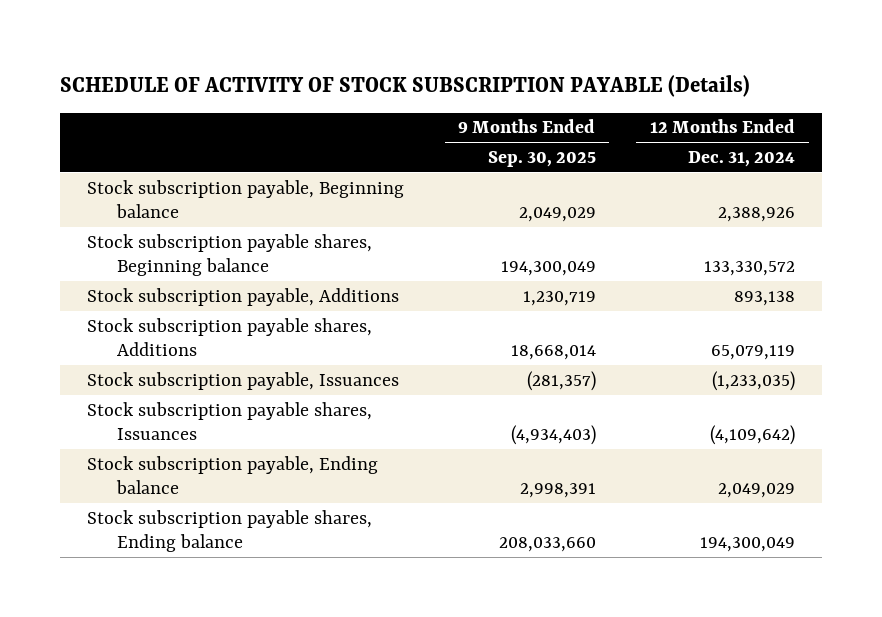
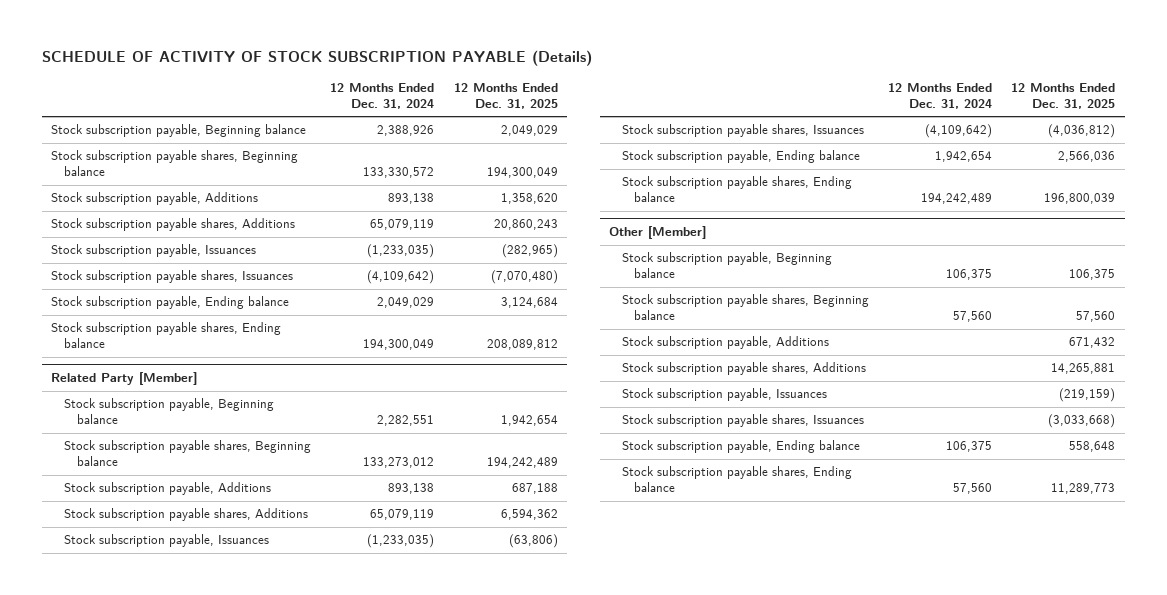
- | 9 Months Ended Sep. 30, 2025 | 12 Months Ended Dec. 31, 2024
+ | 12 Months Ended Dec. 31, 2024 | 12 Months Ended Dec. 31, 2025
+ Related Party [Member]
+ Stock subscription payable, Beginning balance | 2,282,551 | 1,942,654
+ Stock subscription payable shares, Beginning balance | 133,273,012 | 194,242,489
+ Stock subscription payable, Additions | 893,138 | 687,188
+ Stock subscription payable shares, Additions | 65,079,119 | 6,594,362
+ Stock subscription payable, Issuances | (1,233,035) | (63,806)
+ Stock subscription payable shares, Issuances | (4,109,642) | (4,036,812)
+ Stock subscription payable, Ending balance | 1,942,654 | 2,566,036
+ Stock subscription payable shares, Ending balance | 194,242,489 | 196,800,039
+ Other [Member]
+ Stock subscription payable, Beginning balance | 106,375 | 106,375
+ Stock subscription payable shares, Beginning balance | 57,560 | 57,560
+ Stock subscription payable, Additions | | 671,432
+ Stock subscription payable shares, Additions | | 14,265,881
+ Stock subscription payable, Issuances | | (219,159)
+ Stock subscription payable shares, Issuances | | (3,033,668)
+ Stock subscription payable, Ending balance | 106,375 | 558,648
+ Stock subscription payable shares, Ending balance | 57,560 | 11,289,773

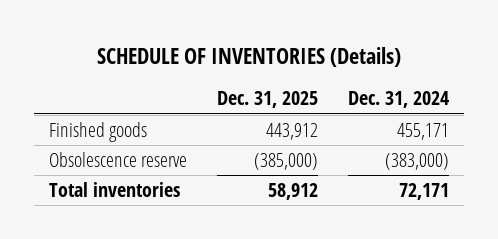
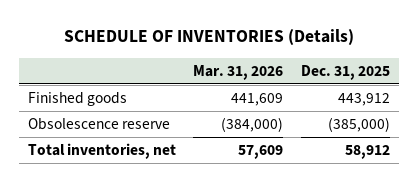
- | Dec. 31, 2025 | Dec. 31, 2024
+ | Mar. 31, 2026 | Dec. 31, 2025
- Total inventories | 58,912 | 72,171
+ Total inventories, net | 57,609 | 58,912

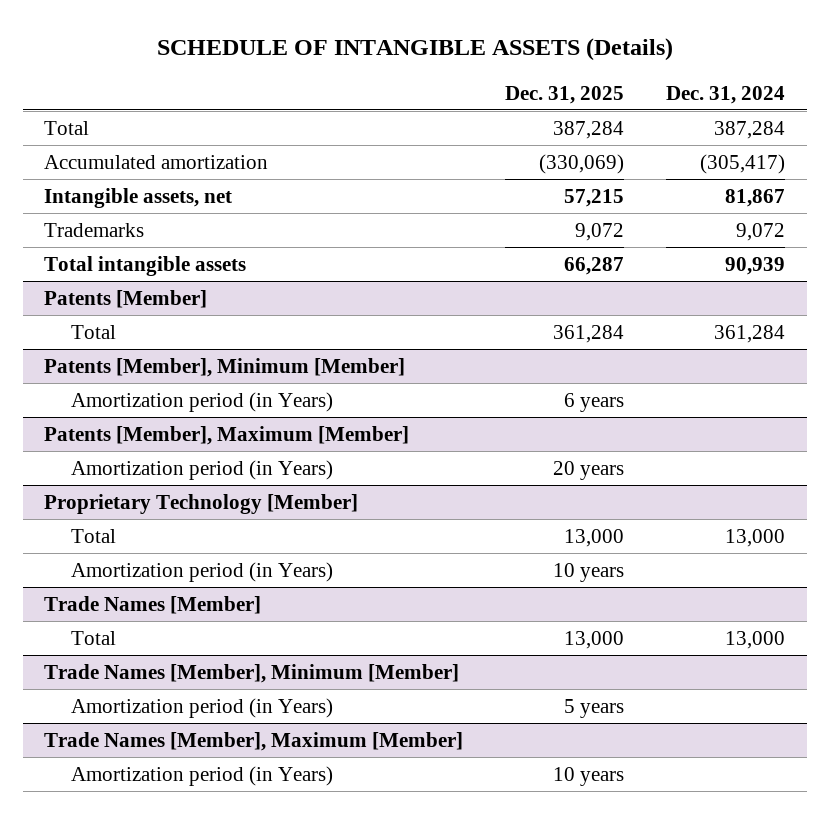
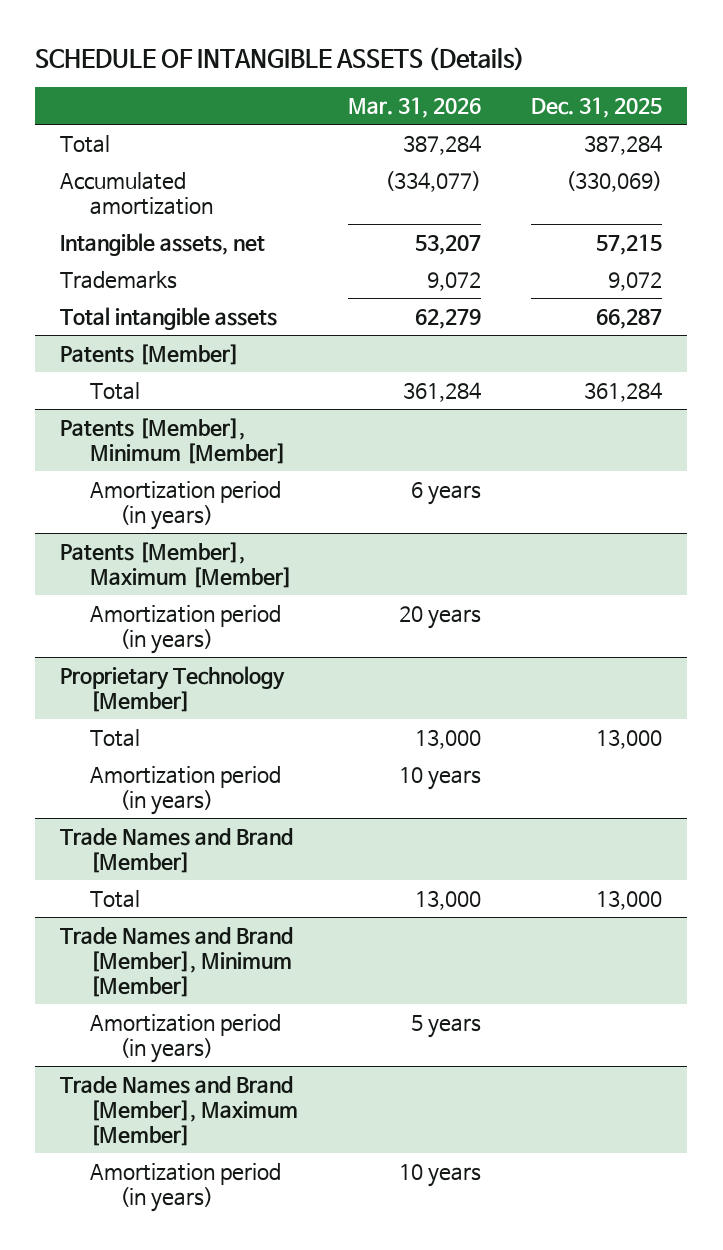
- | Dec. 31, 2025 | Dec. 31, 2024
+ | Mar. 31, 2026 | Dec. 31, 2025
@ Patents [Member], Minimum [Member]
- Amortization period (in Years) | 6 years |
+ Amortization period (in years) | 6 years |
@ Patents [Member], Maximum [Member]
- Amortization period (in Years) | 20 years |
+ Amortization period (in years) | 20 years |
@ Proprietary Technology [Member]
- Amortization period (in Years) | 10 years |
- Trade Names [Member]
@ Proprietary Technology [Member]
+ Amortization period (in years) | 10 years |
+ Trade Names and Brand [Member]
- Trade Names [Member], Minimum [Member]
- Amortization period (in Years) | 5 years |
- Trade Names [Member], Maximum [Member]
- Amortization period (in Years) | 10 years |
+ Trade Names and Brand [Member], Minimum [Member]
+ Amortization period (in years) | 5 years |
+ Trade Names and Brand [Member], Maximum [Member]
+ Amortization period (in years) | 10 years |

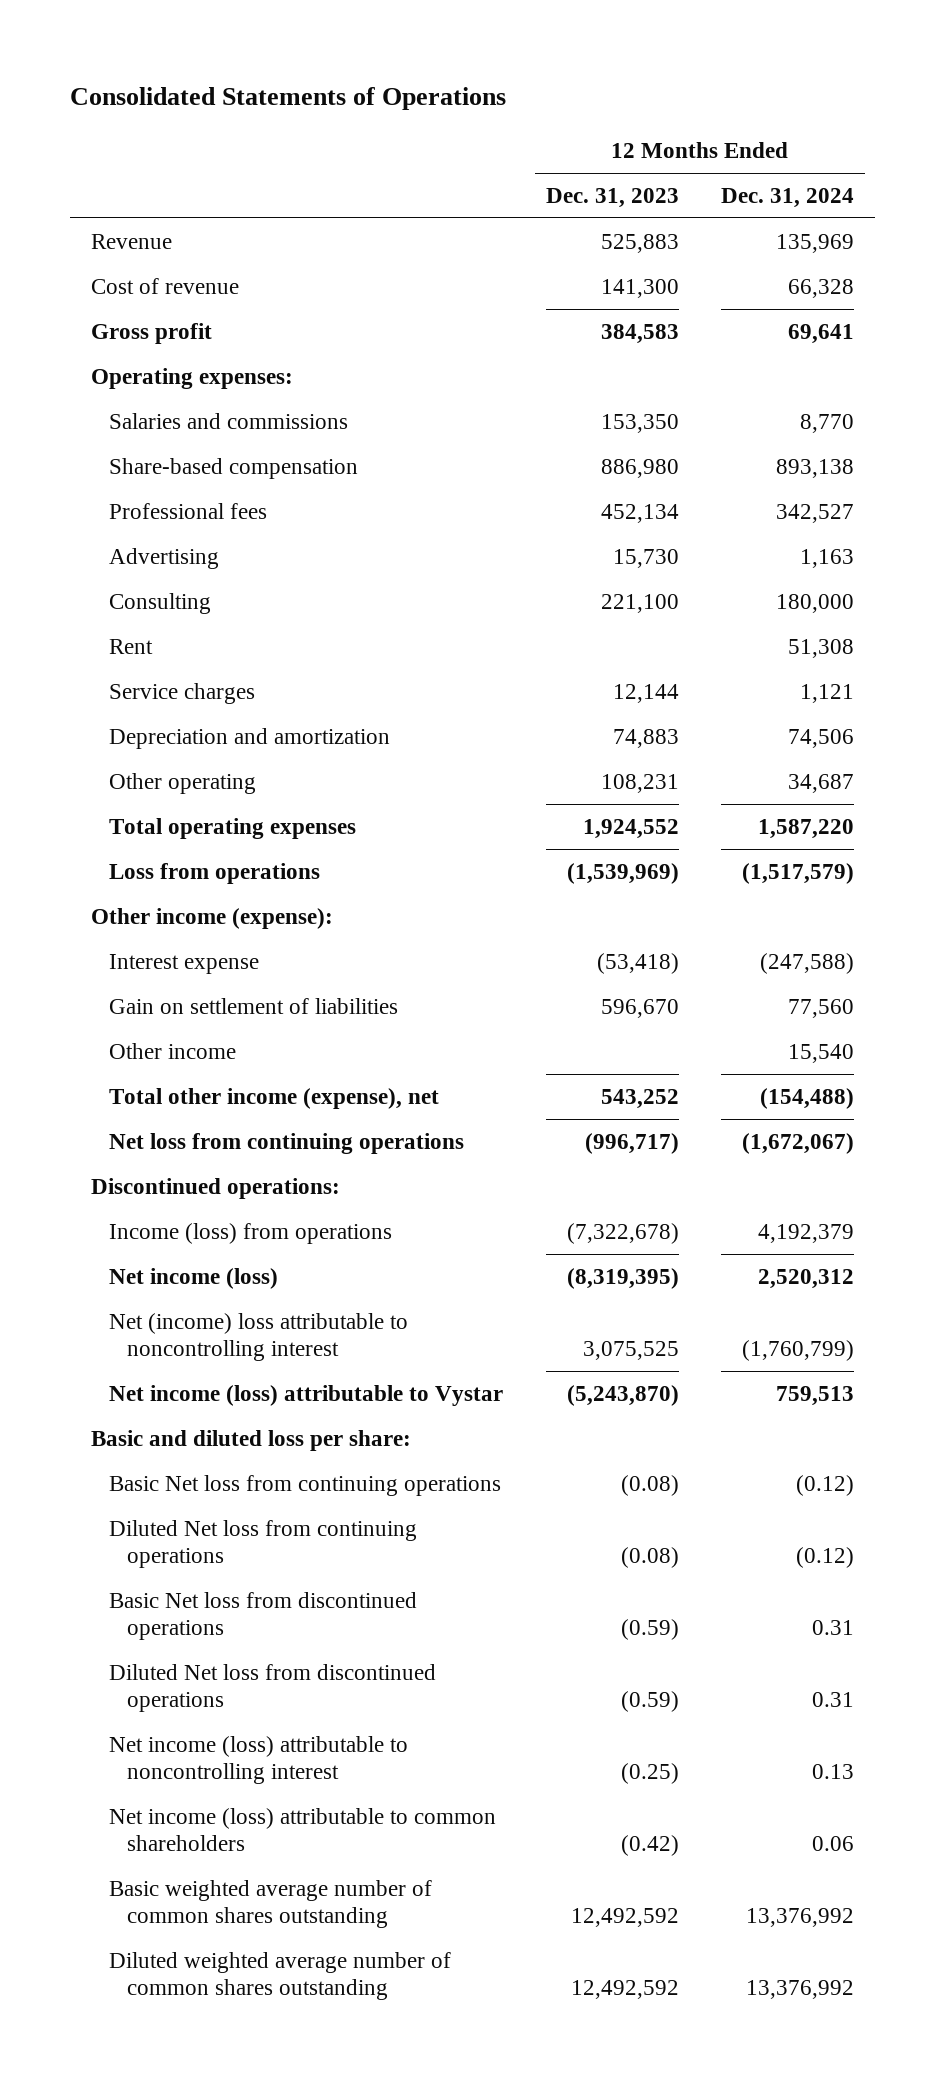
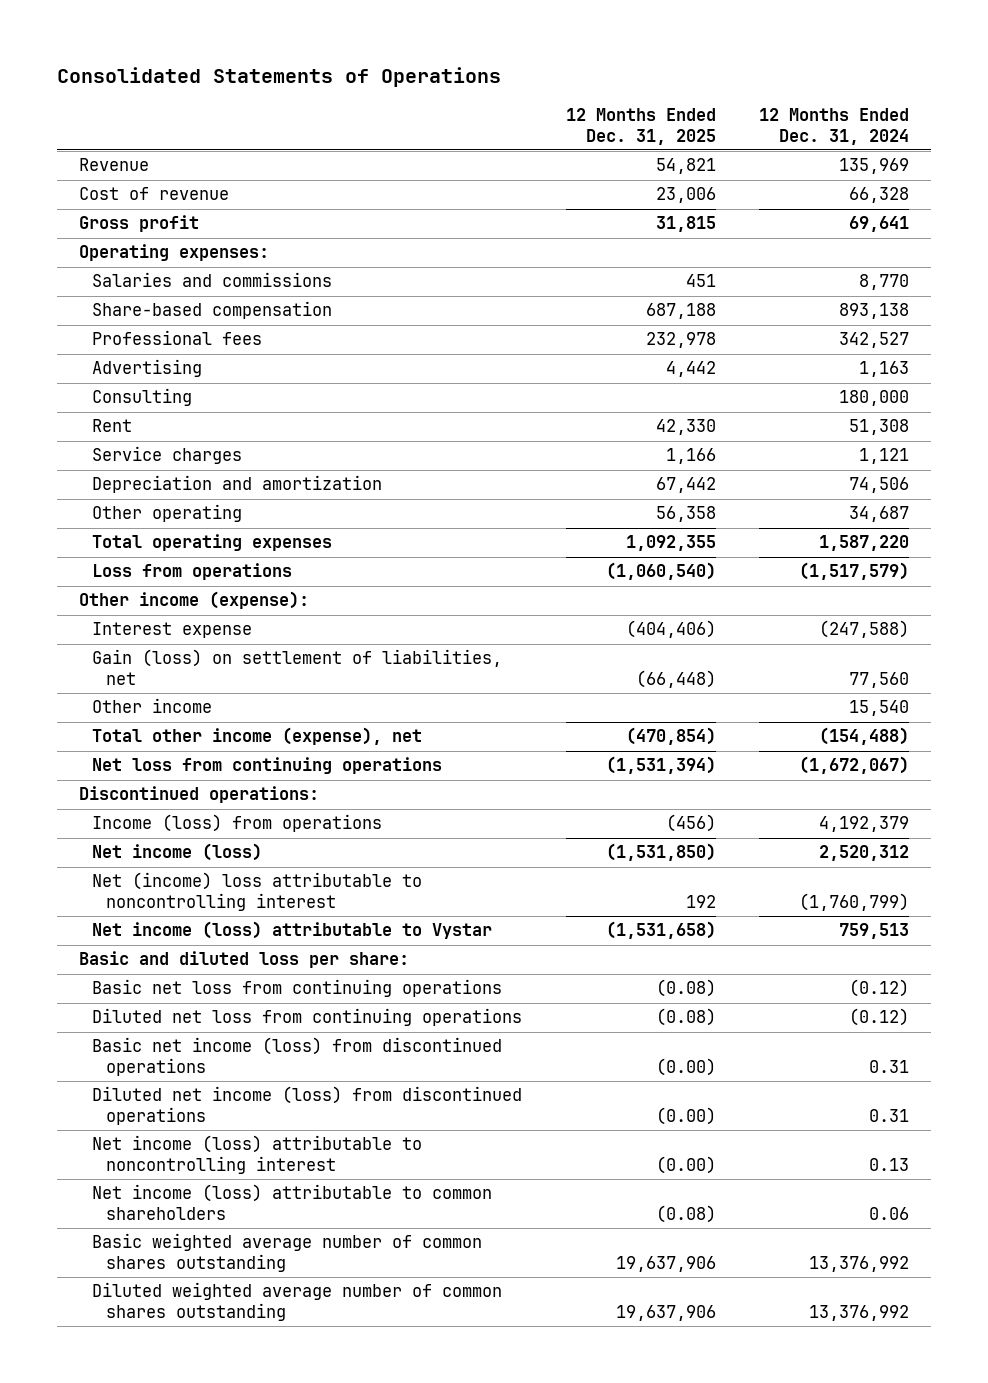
- | 12 Months Ended Dec. 31, 2023 | 12 Months Ended Dec. 31, 2024
+ | 12 Months Ended Dec. 31, 2025 | 12 Months Ended Dec. 31, 2024
- Gain on settlement of liabilities | 596,670 | 77,560
+ Gain (loss) on settlement of liabilities, net | (66,448) | 77,560
- Basic Net loss from continuing operations | (0.08) | (0.12)
- Diluted Net loss from continuing operations | (0.08) | (0.12)
- Basic Net loss from discontinued operations | (0.59) | 0.31
- Diluted Net loss from discontinued operations | (0.59) | 0.31
+ Basic net loss from continuing operations | (0.08) | (0.12)
+ Diluted net loss from continuing operations | (0.08) | (0.12)
+ Basic net income (loss) from discontinued operations | (0.00) | 0.31
+ Diluted net income (loss) from discontinued operations | (0.00) | 0.31

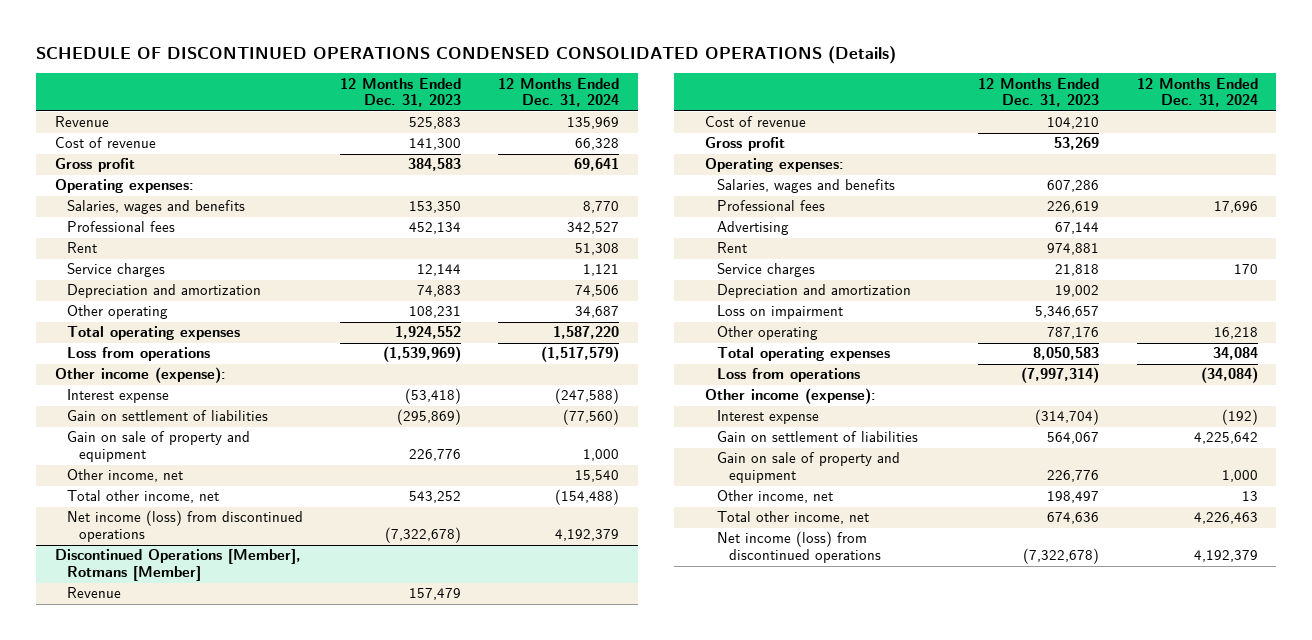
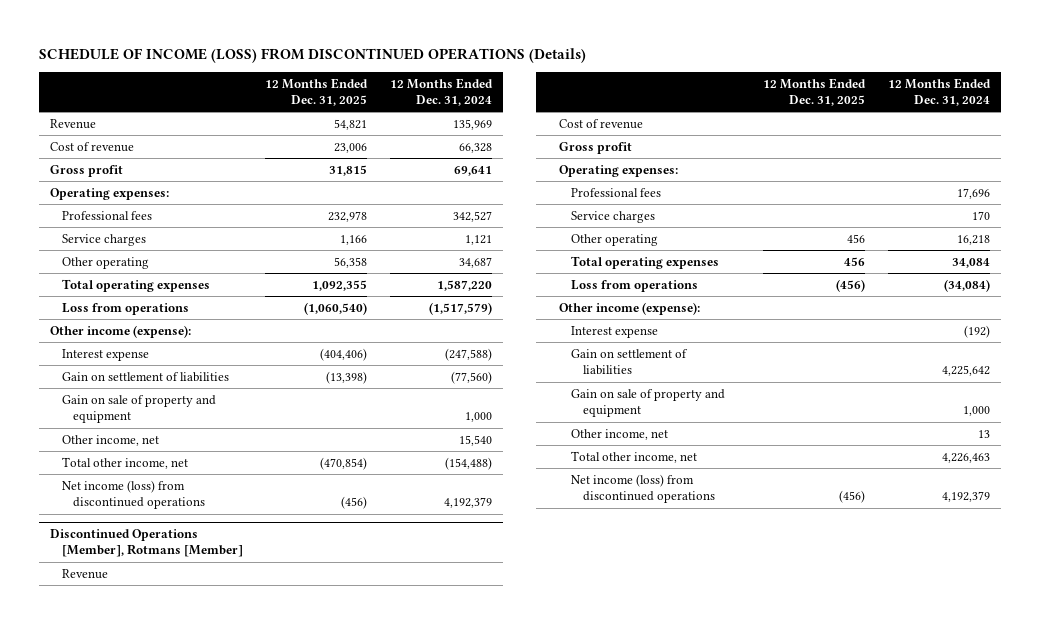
- SCHEDULE OF DISCONTINUED OPERATIONS CONDENSED CONSOLIDATED OPERATIONS (Details)
+ SCHEDULE OF INCOME (LOSS) FROM DISCONTINUED OPERATIONS (Details)
- | 12 Months Ended Dec. 31, 2023 | 12 Months Ended Dec. 31, 2024
+ | 12 Months Ended Dec. 31, 2025 | 12 Months Ended Dec. 31, 2024
- Salaries, wages and benefits | 153,350 | 8,770
- Rent | | 51,308
- Depreciation and amortization | 74,883 | 74,506
@ Discontinued Operations [Member], Rotmans [Member]
- Salaries, wages and benefits | 607,286 |
- Advertising | 67,144 |
- Rent | 974,881 |
- Depreciation and amortization | 19,002 |
- Loss on impairment | 5,346,657 |

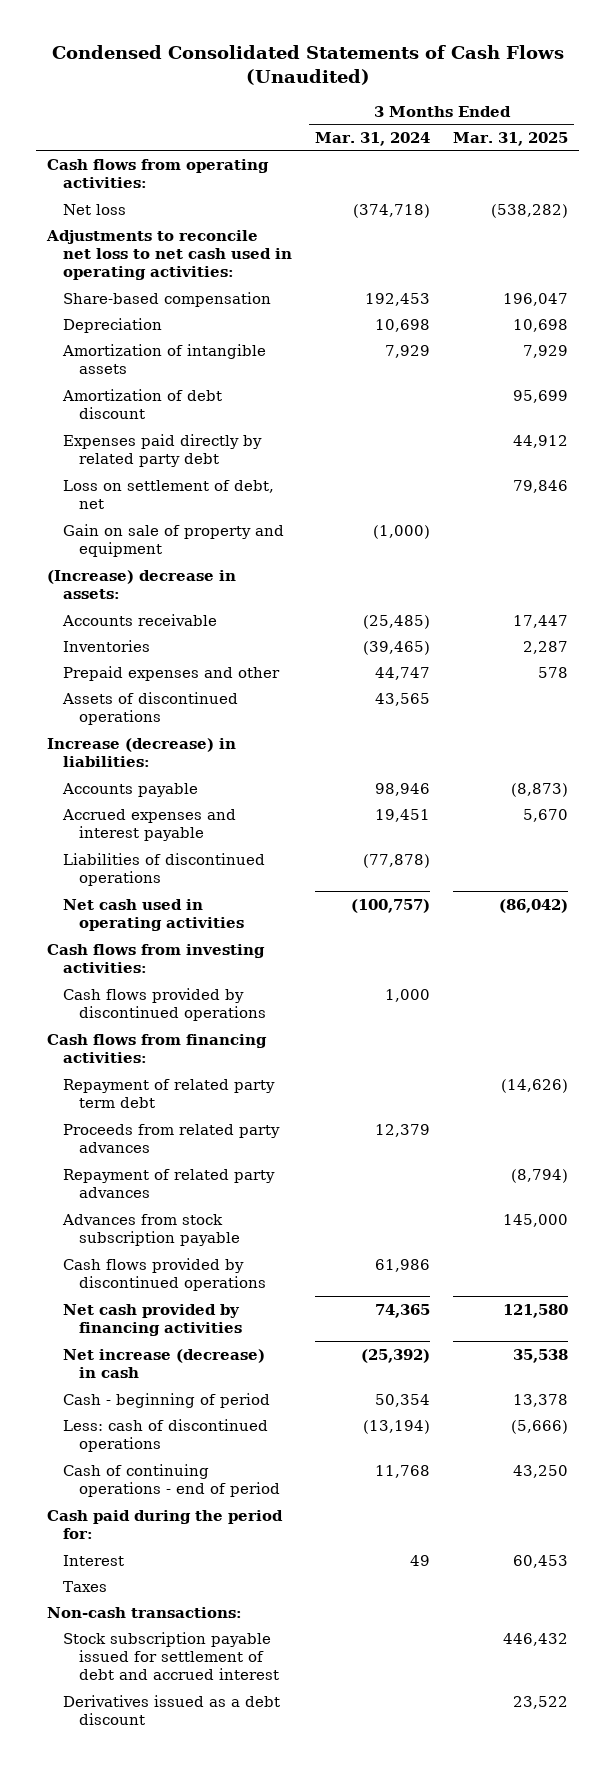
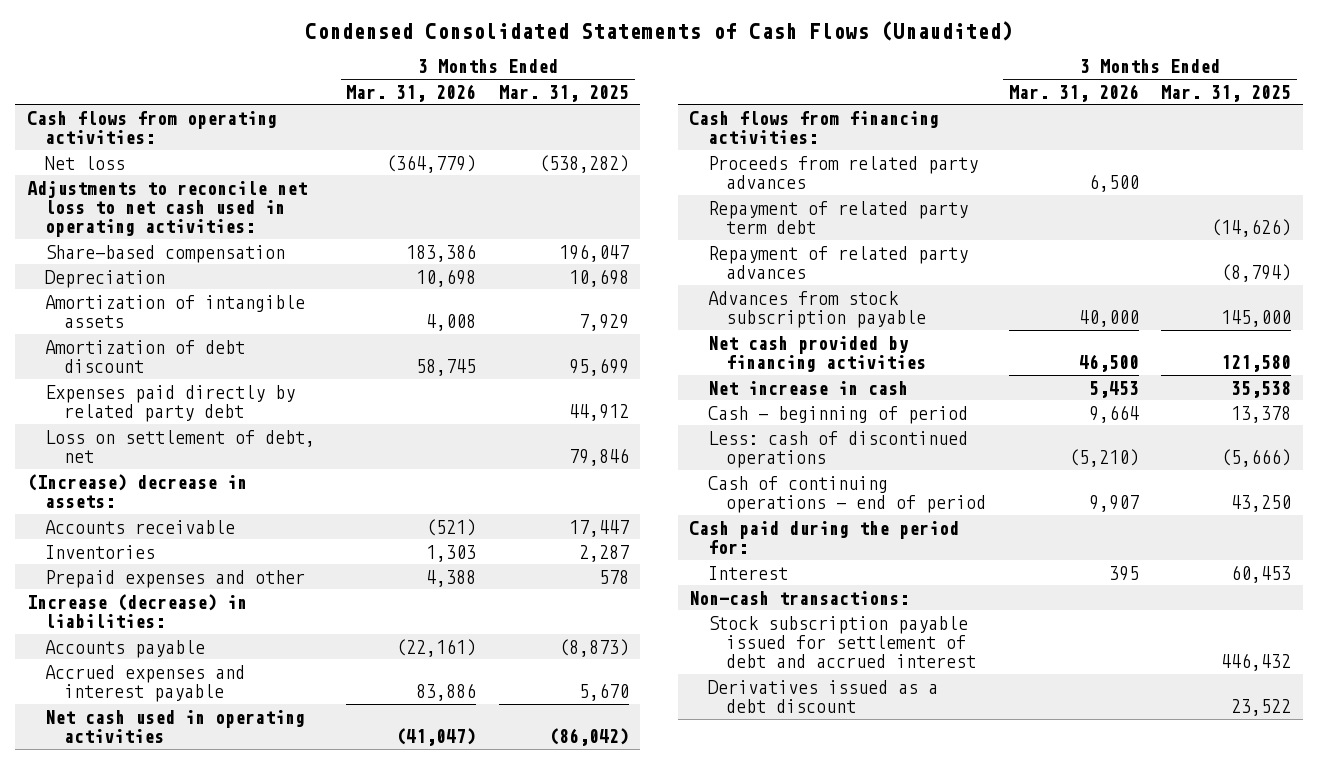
- | 3 Months Ended Mar. 31, 2024 | 3 Months Ended Mar. 31, 2025
+ | 3 Months Ended Mar. 31, 2026 | 3 Months Ended Mar. 31, 2025
- Gain on sale of property and equipment | (1,000) |
- Assets of discontinued operations | 43,565 |
- Liabilities of discontinued operations | (77,878) |
- Cash flows from investing activities:
- Cash flows provided by discontinued operations | 1,000 |
moved down: Repayment of related party term debt | | (14,626)
- Cash flows provided by discontinued operations | 61,986 |
- Net increase (decrease) in cash | (25,392) | 35,538
+ Net increase in cash | 5,453 | 35,538
- Taxes

